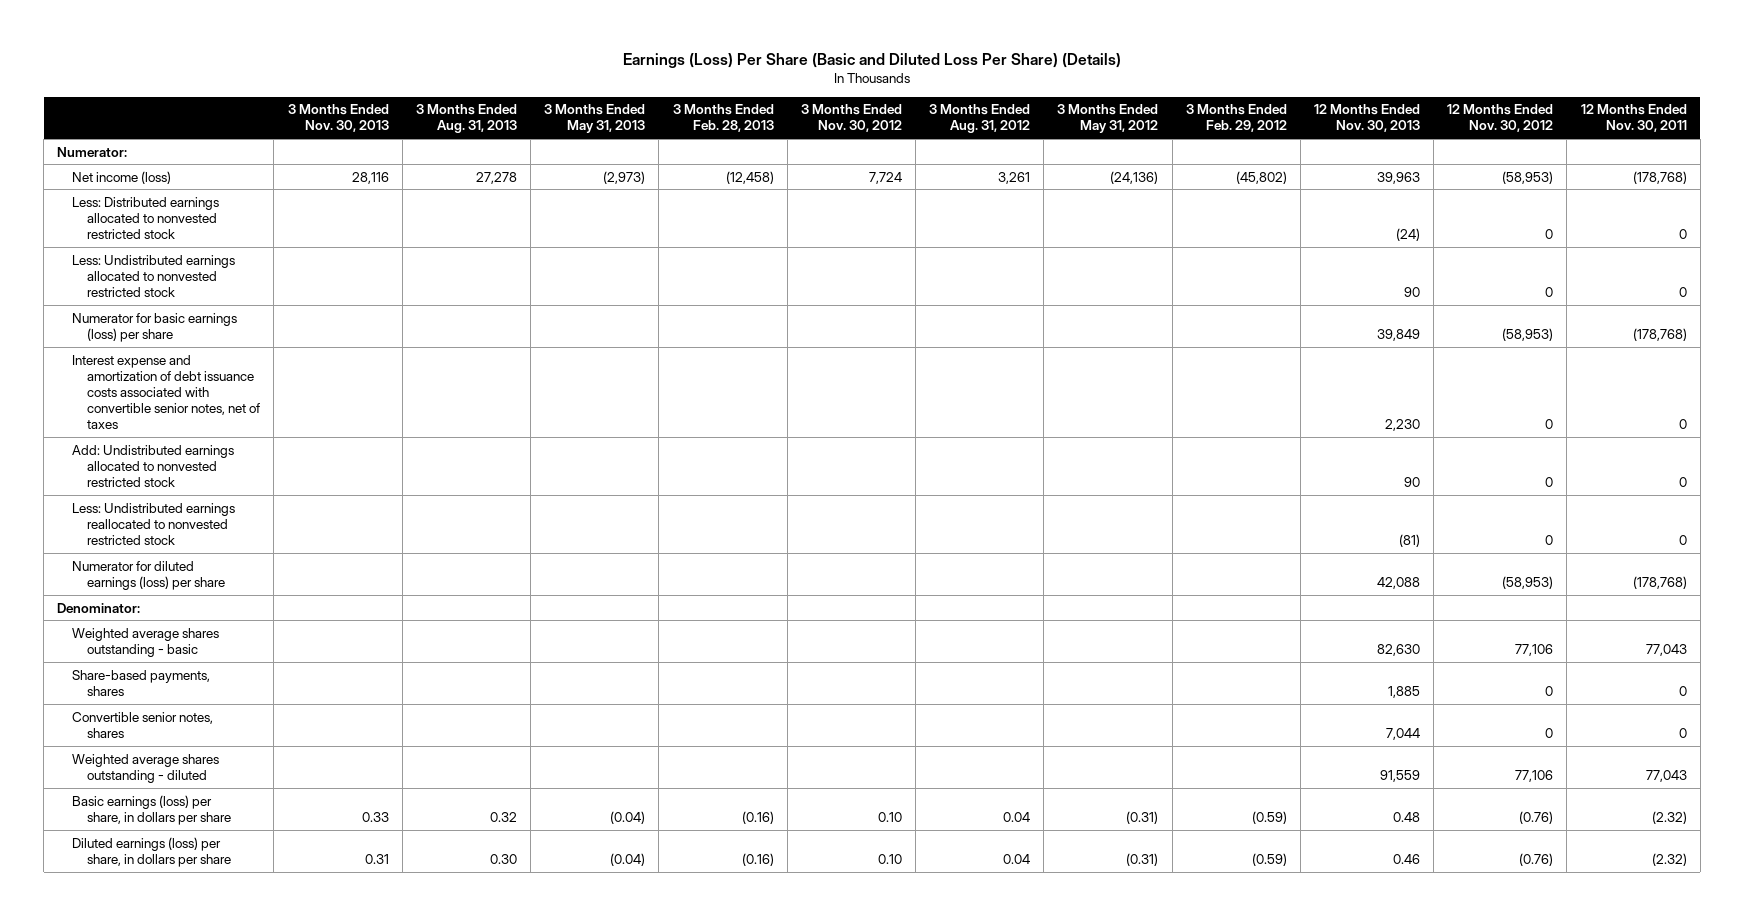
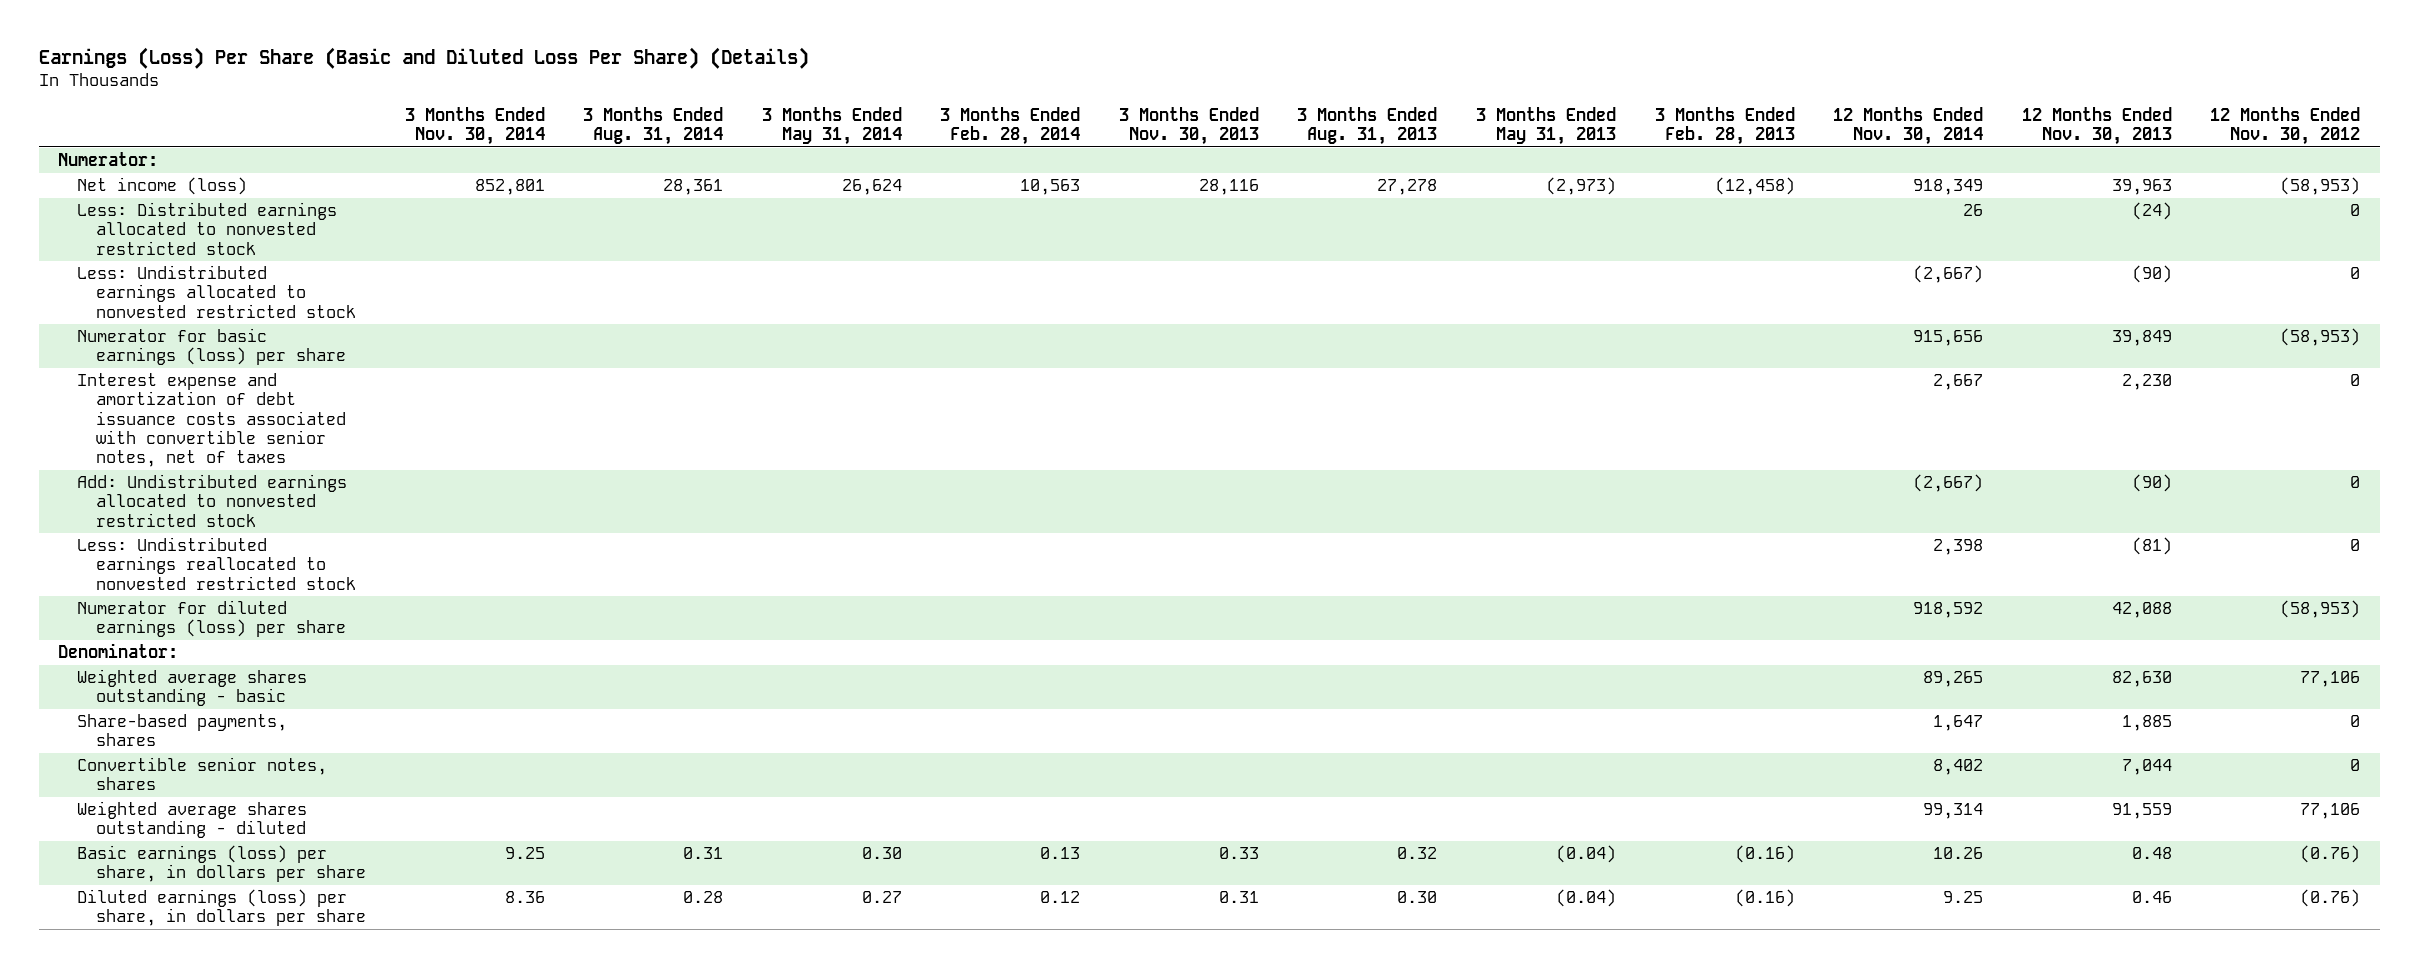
- | 3 Months Ended Nov. 30, 2013 | 3 Months Ended Aug. 31, 2013 | 3 Months Ended May 31, 2013 | 3 Months Ended Feb. 28, 2013 | 3 Months Ended Nov. 30, 2012 | 3 Months Ended Aug. 31, 2012 | 3 Months Ended May 31, 2012 | 3 Months Ended Feb. 29, 2012 | 12 Months Ended Nov. 30, 2013 | 12 Months Ended Nov. 30, 2012 | 12 Months Ended Nov. 30, 2011
+ | 3 Months Ended Nov. 30, 2014 | 3 Months Ended Aug. 31, 2014 | 3 Months Ended May 31, 2014 | 3 Months Ended Feb. 28, 2014 | 3 Months Ended Nov. 30, 2013 | 3 Months Ended Aug. 31, 2013 | 3 Months Ended May 31, 2013 | 3 Months Ended Feb. 28, 2013 | 12 Months Ended Nov. 30, 2014 | 12 Months Ended Nov. 30, 2013 | 12 Months Ended Nov. 30, 2012
- Less: Undistributed earnings allocated to nonvested restricted stock | | | | | | | | | 90 | 0 | 0
+ Less: Undistributed earnings allocated to nonvested restricted stock | | | | | | | | | (2,667) | (90) | 0
- Add: Undistributed earnings allocated to nonvested restricted stock | | | | | | | | | 90 | 0 | 0
+ Add: Undistributed earnings allocated to nonvested restricted stock | | | | | | | | | (2,667) | (90) | 0

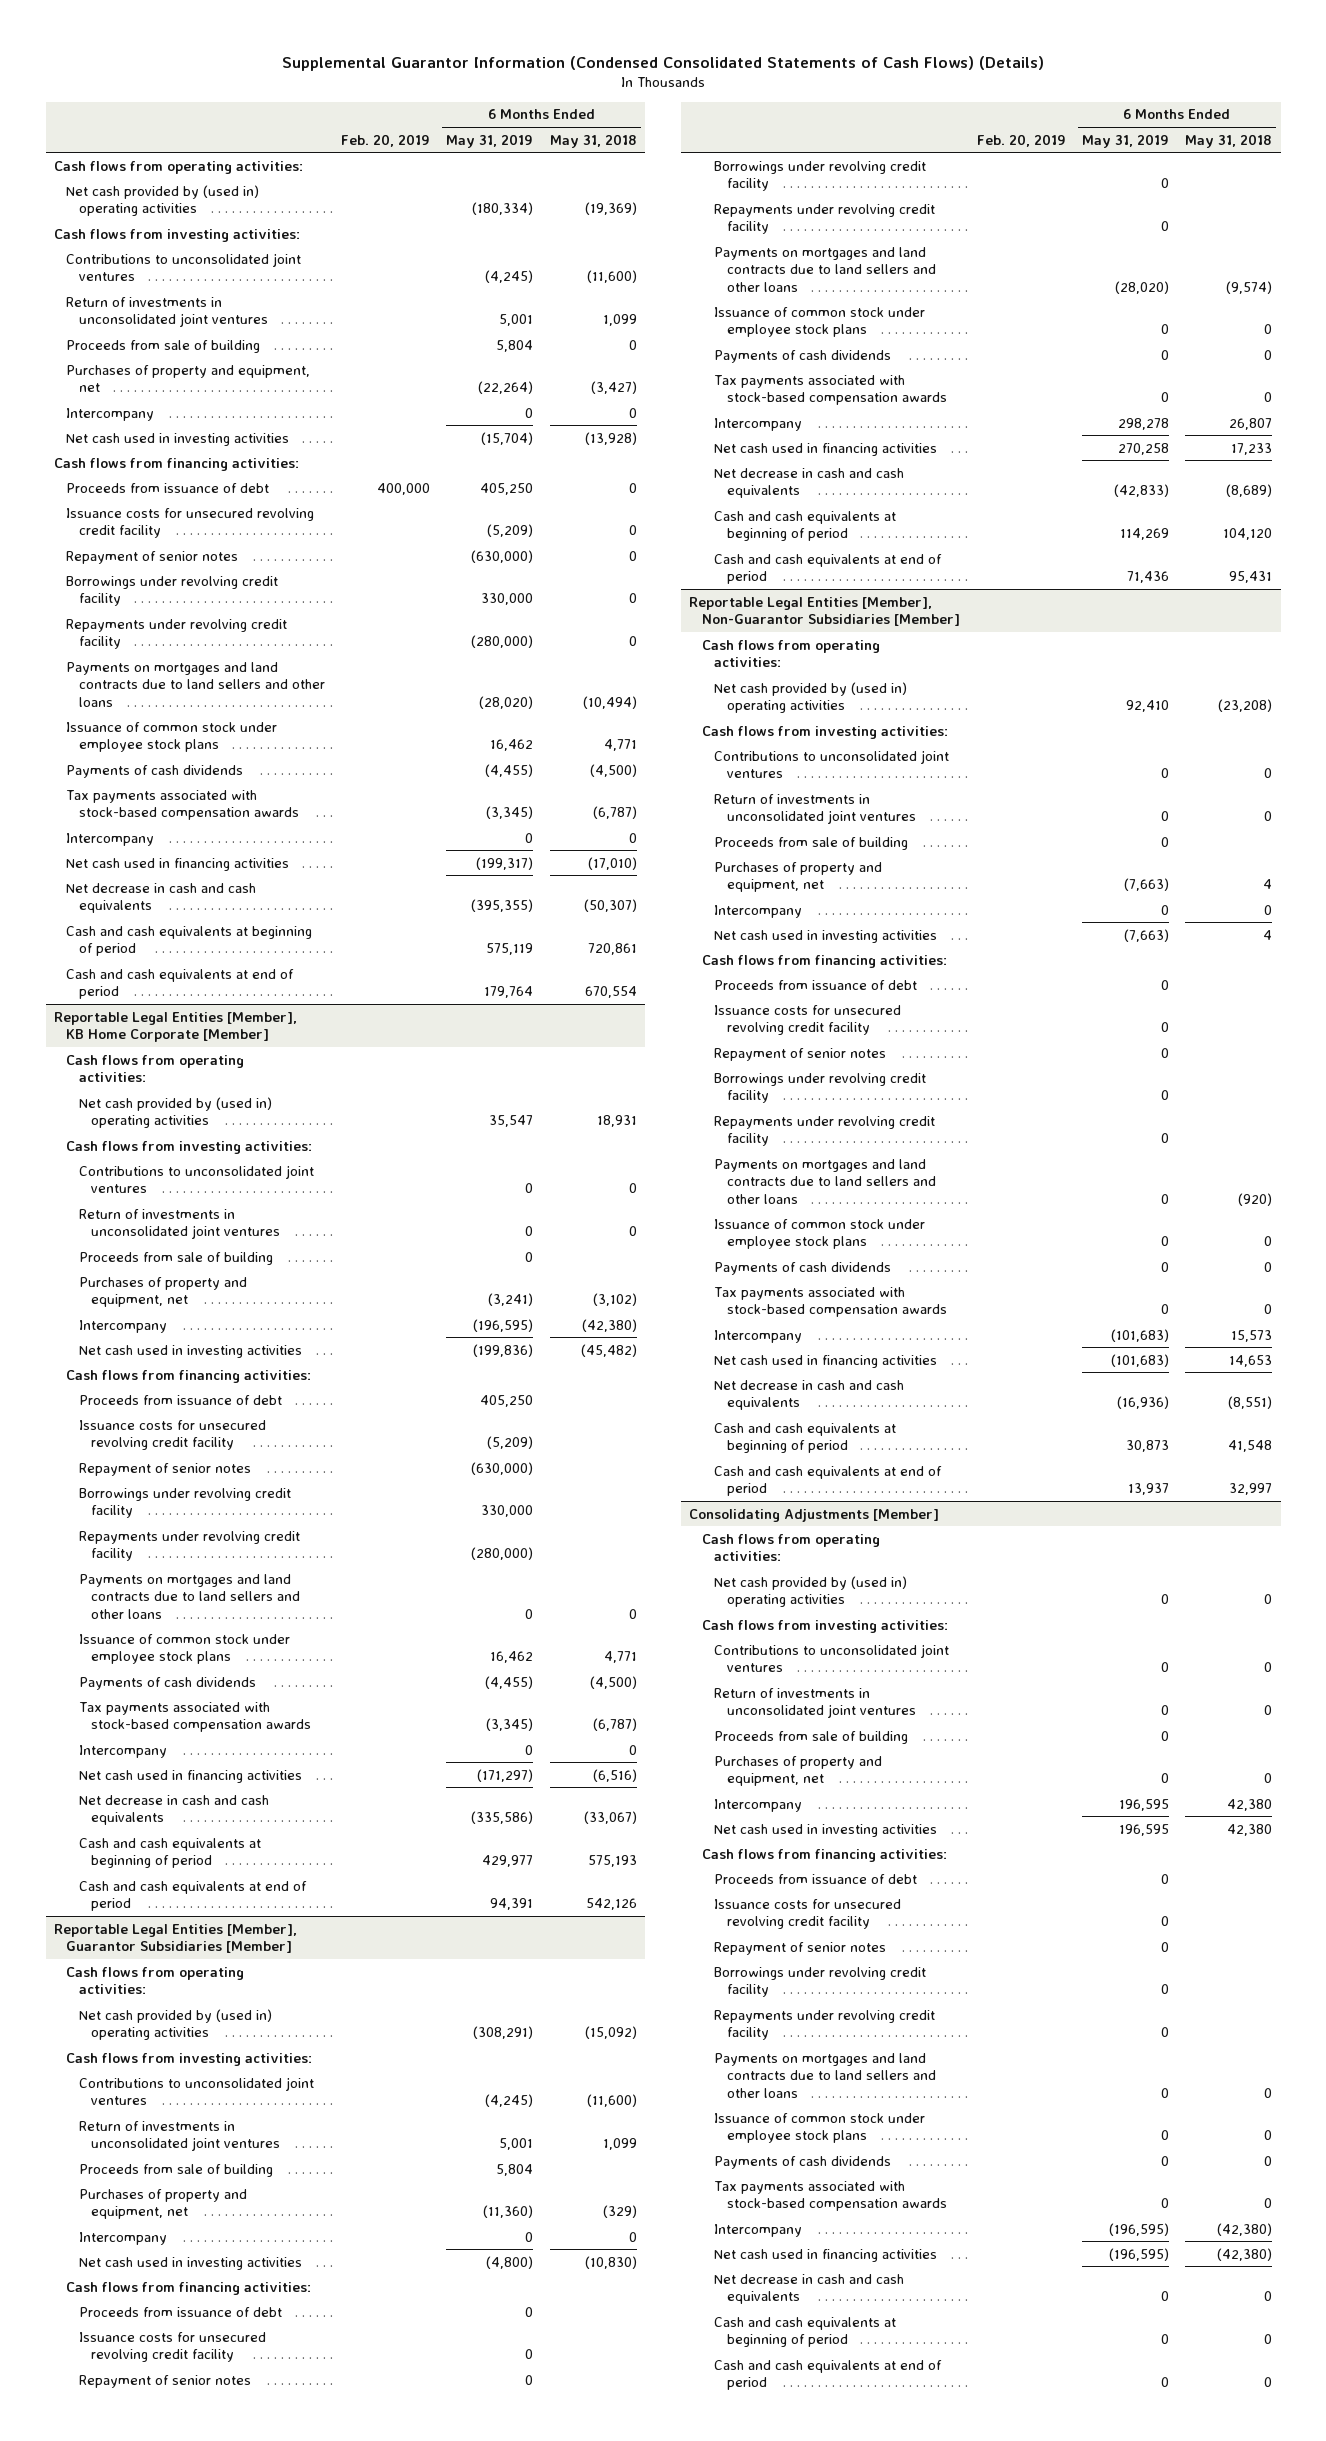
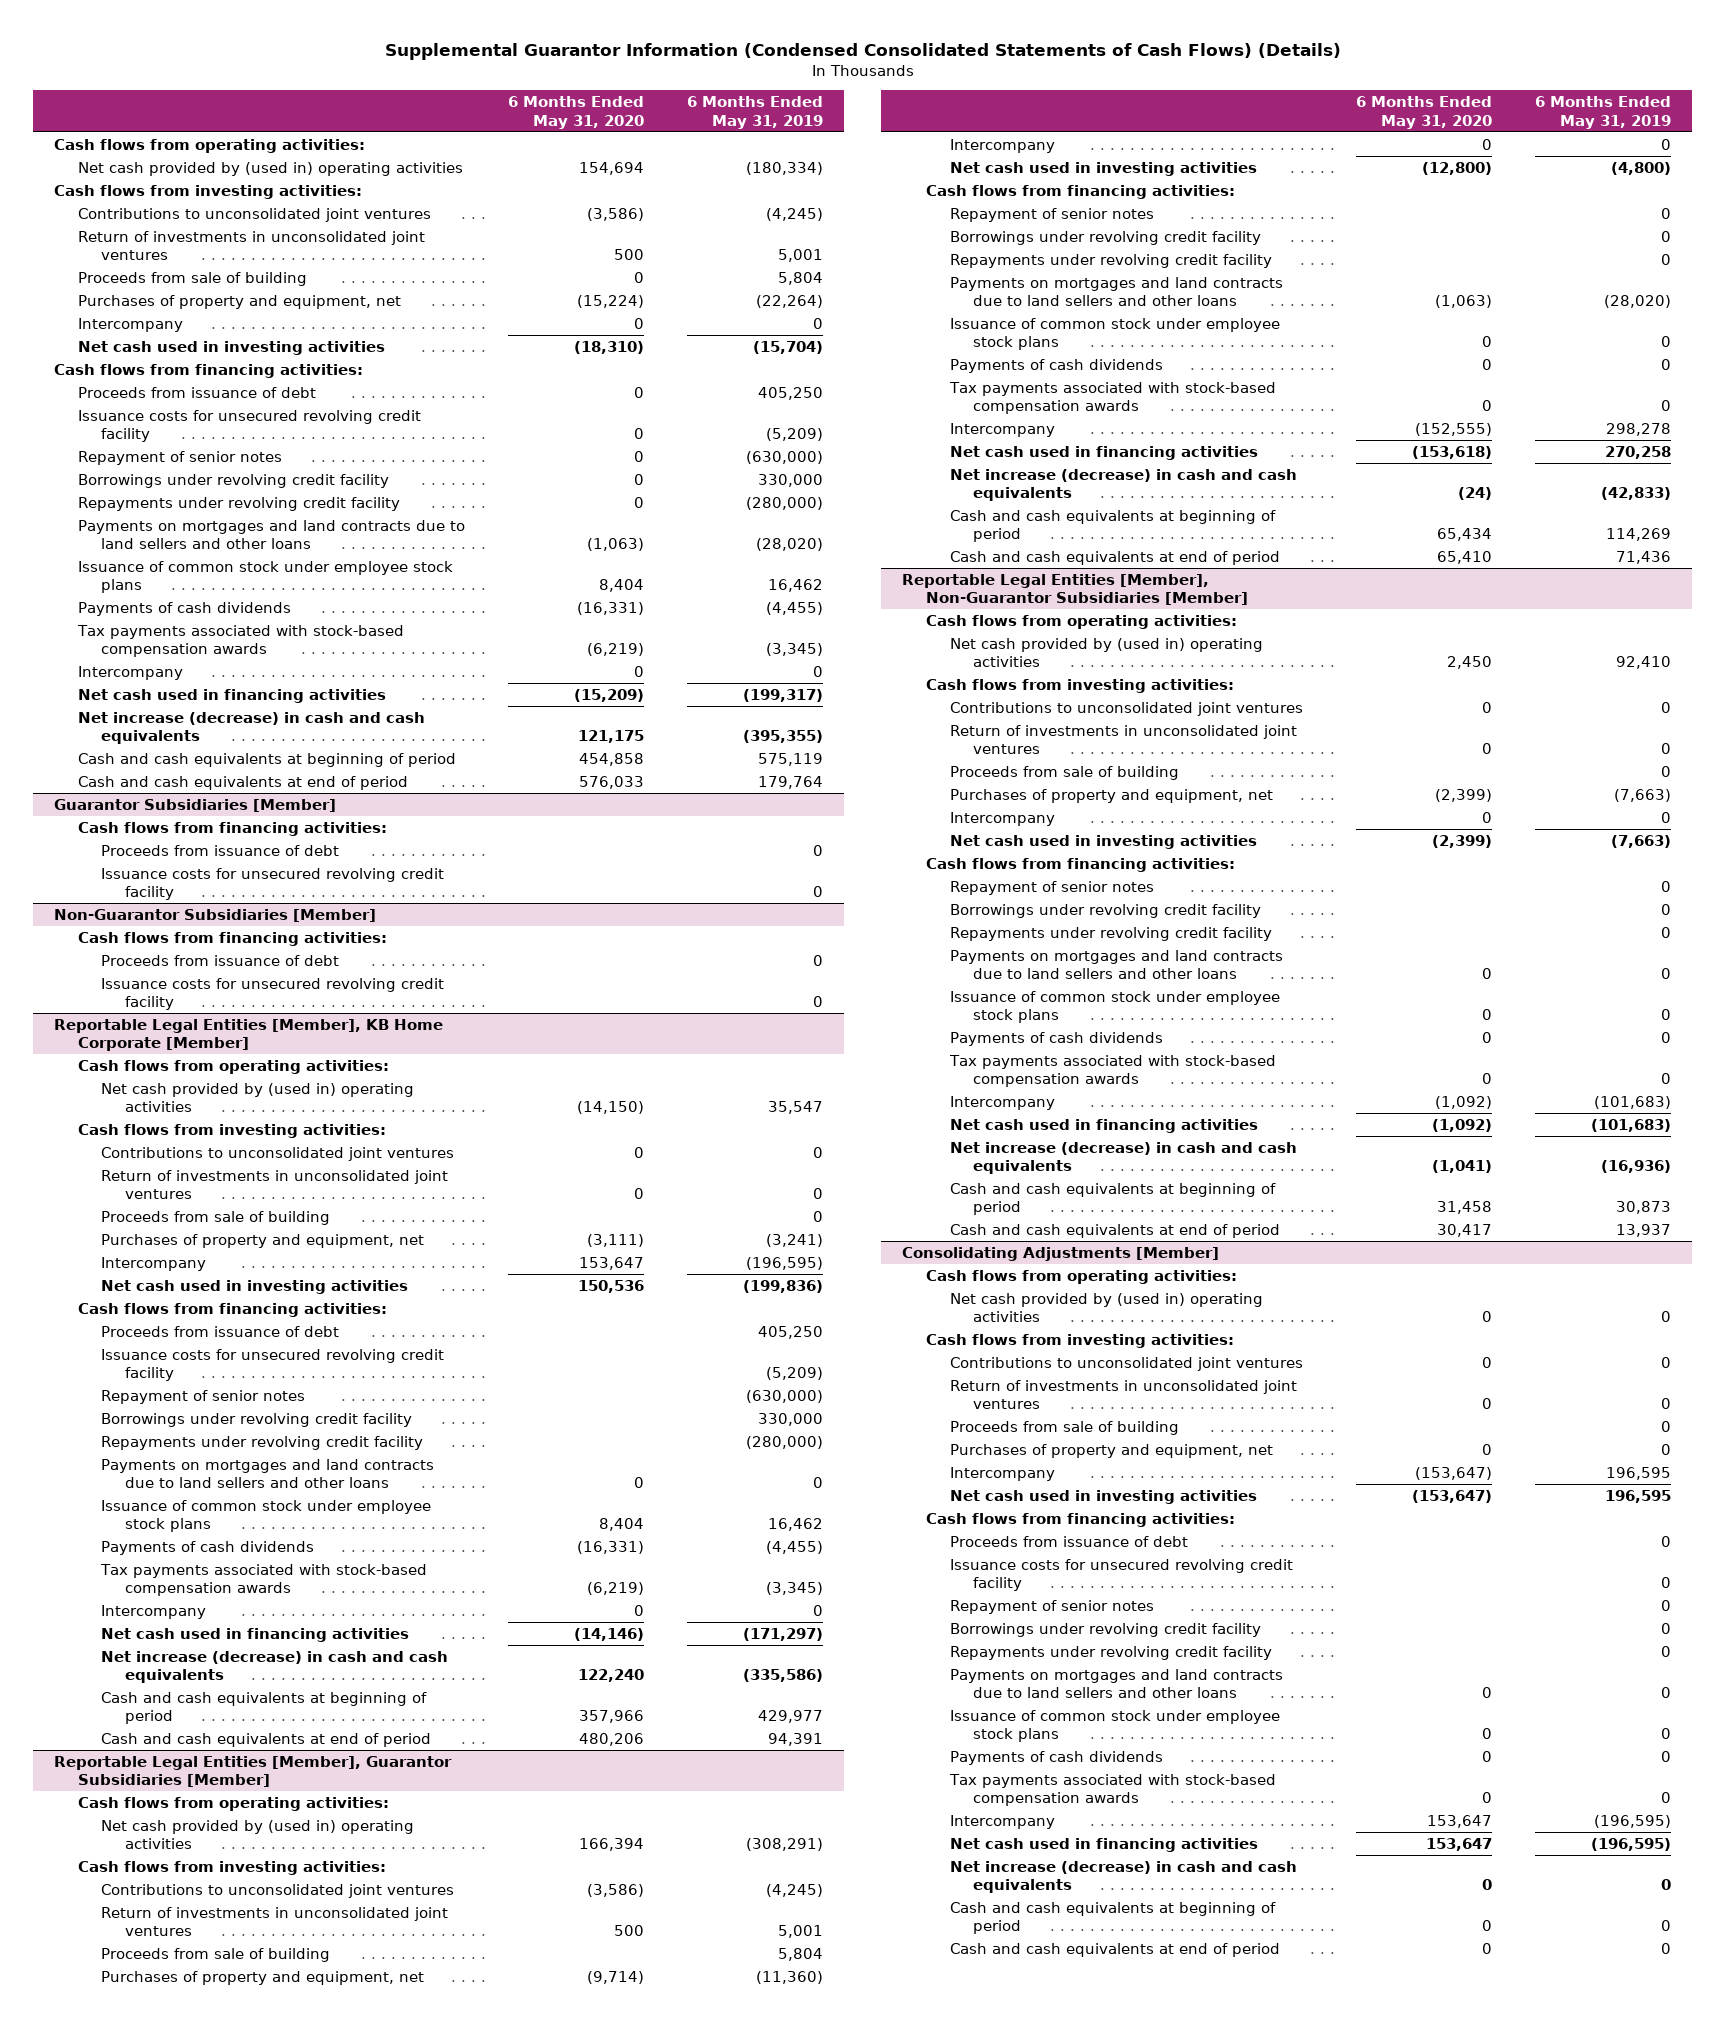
- | Feb. 20, 2019 | 6 Months Ended May 31, 2019 | 6 Months Ended May 31, 2018
+ | 6 Months Ended May 31, 2020 | 6 Months Ended May 31, 2019
- Net decrease in cash and cash equivalents | | (395,355) | (50,307)
+ Net increase (decrease) in cash and cash equivalents | 121,175 | (395,355)
+ Guarantor Subsidiaries [Member]
+ Cash flows from financing activities:
+ Proceeds from issuance of debt | | 0
+ Issuance costs for unsecured revolving credit facility | | 0
+ Non-Guarantor Subsidiaries [Member]
+ Cash flows from financing activities:
+ Proceeds from issuance of debt | | 0
+ Issuance costs for unsecured revolving credit facility | | 0
@ Reportable Legal Entities [Member], KB Home Corporate [Member]
- Net decrease in cash and cash equivalents | | (335,586) | (33,067)
+ Net increase (decrease) in cash and cash equivalents | 122,240 | (335,586)
@ Reportable Legal Entities [Member], Guarantor Subsidiaries [Member]
- Proceeds from issuance of debt | | 0 |
- Issuance costs for unsecured revolving credit facility | | 0 |
- Net decrease in cash and cash equivalents | | (42,833) | (8,689)
+ Net increase (decrease) in cash and cash equivalents | (24) | (42,833)
@ Reportable Legal Entities [Member], Non-Guarantor Subsidiaries [Member]
- Proceeds from issuance of debt | | 0 |
- Issuance costs for unsecured revolving credit facility | | 0 |
- Net decrease in cash and cash equivalents | | (16,936) | (8,551)
+ Net increase (decrease) in cash and cash equivalents | (1,041) | (16,936)
@ Consolidating Adjustments [Member]
- Net decrease in cash and cash equivalents | | 0 | 0
+ Net increase (decrease) in cash and cash equivalents | 0 | 0

